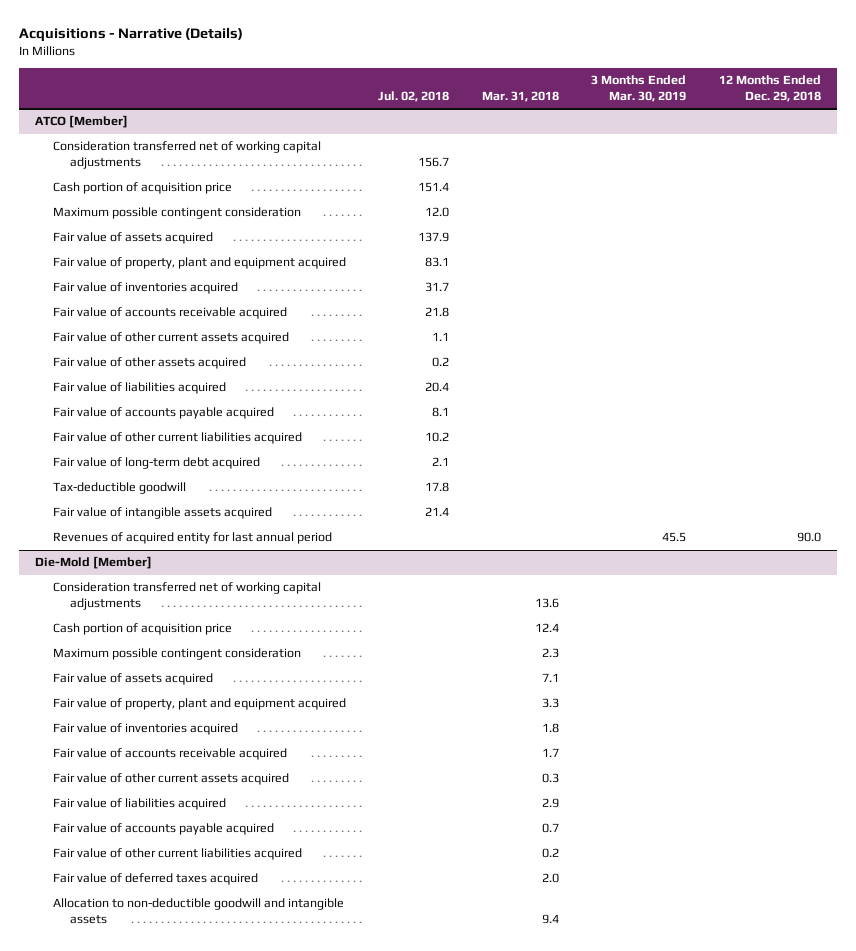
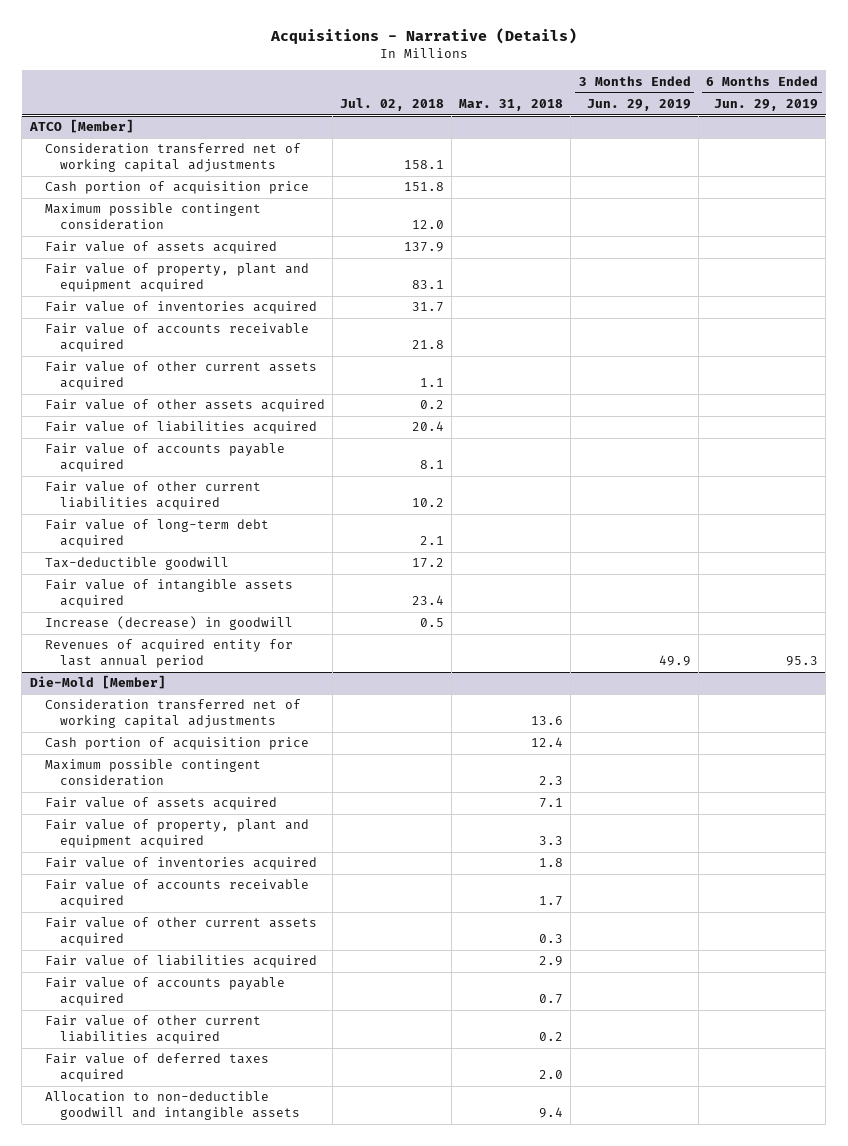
- | Jul. 02, 2018 | Mar. 31, 2018 | 3 Months Ended Mar. 30, 2019 | 12 Months Ended Dec. 29, 2018
+ | Jul. 02, 2018 | Mar. 31, 2018 | 3 Months Ended Jun. 29, 2019 | 6 Months Ended Jun. 29, 2019
@ ATCO [Member]
- Consideration transferred net of working capital adjustments | 156.7 | | |
- Cash portion of acquisition price | 151.4 | | |
+ Consideration transferred net of working capital adjustments | 158.1 | | |
+ Cash portion of acquisition price | 151.8 | | |
- Tax-deductible goodwill | 17.8 | | |
- Fair value of intangible assets acquired | 21.4 | | |
+ Tax-deductible goodwill | 17.2 | | |
+ Fair value of intangible assets acquired | 23.4 | | |
+ Increase (decrease) in goodwill | 0.5 | | |

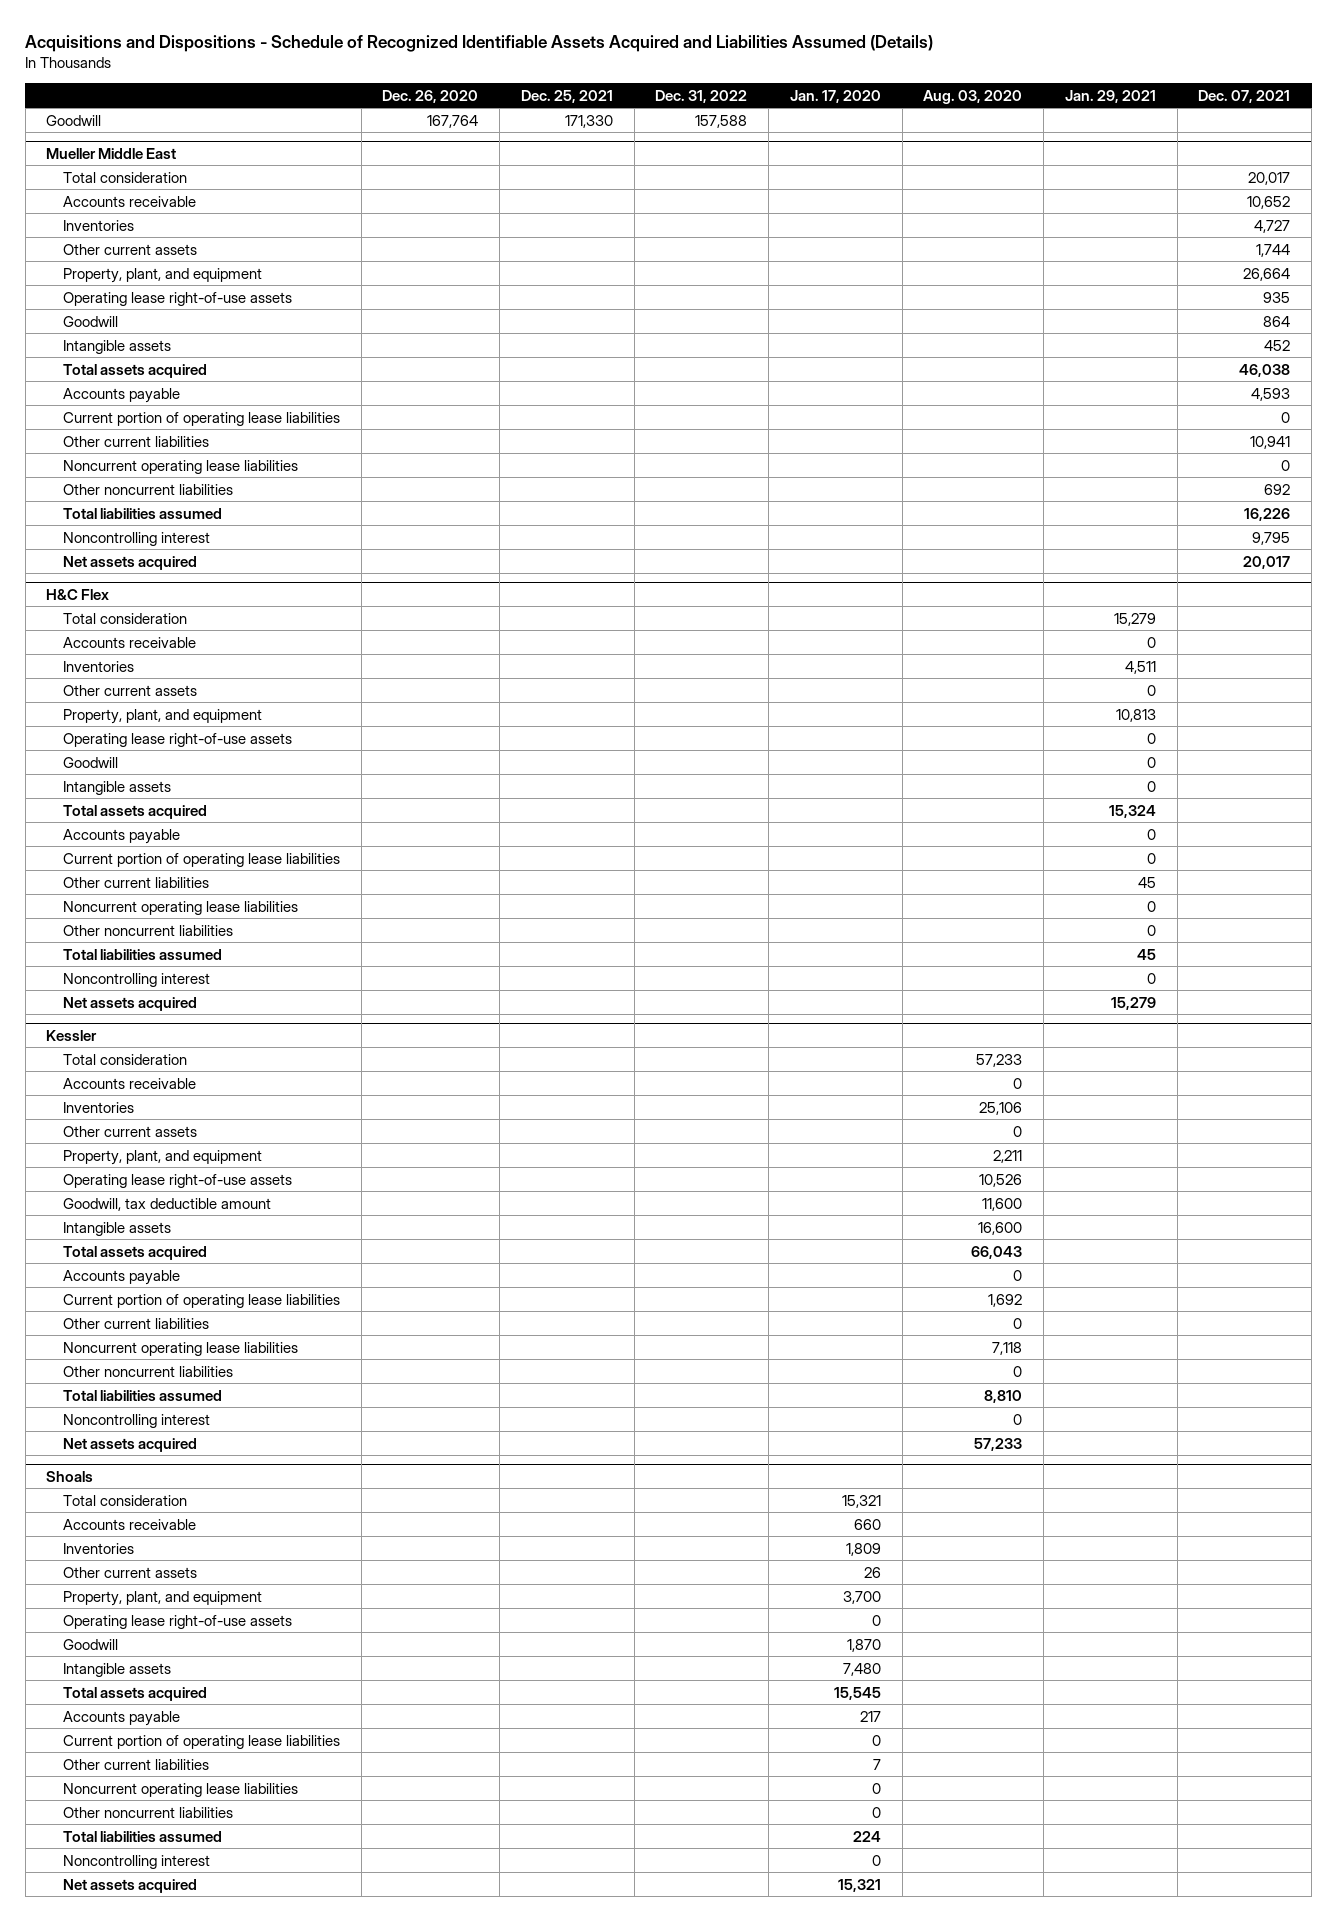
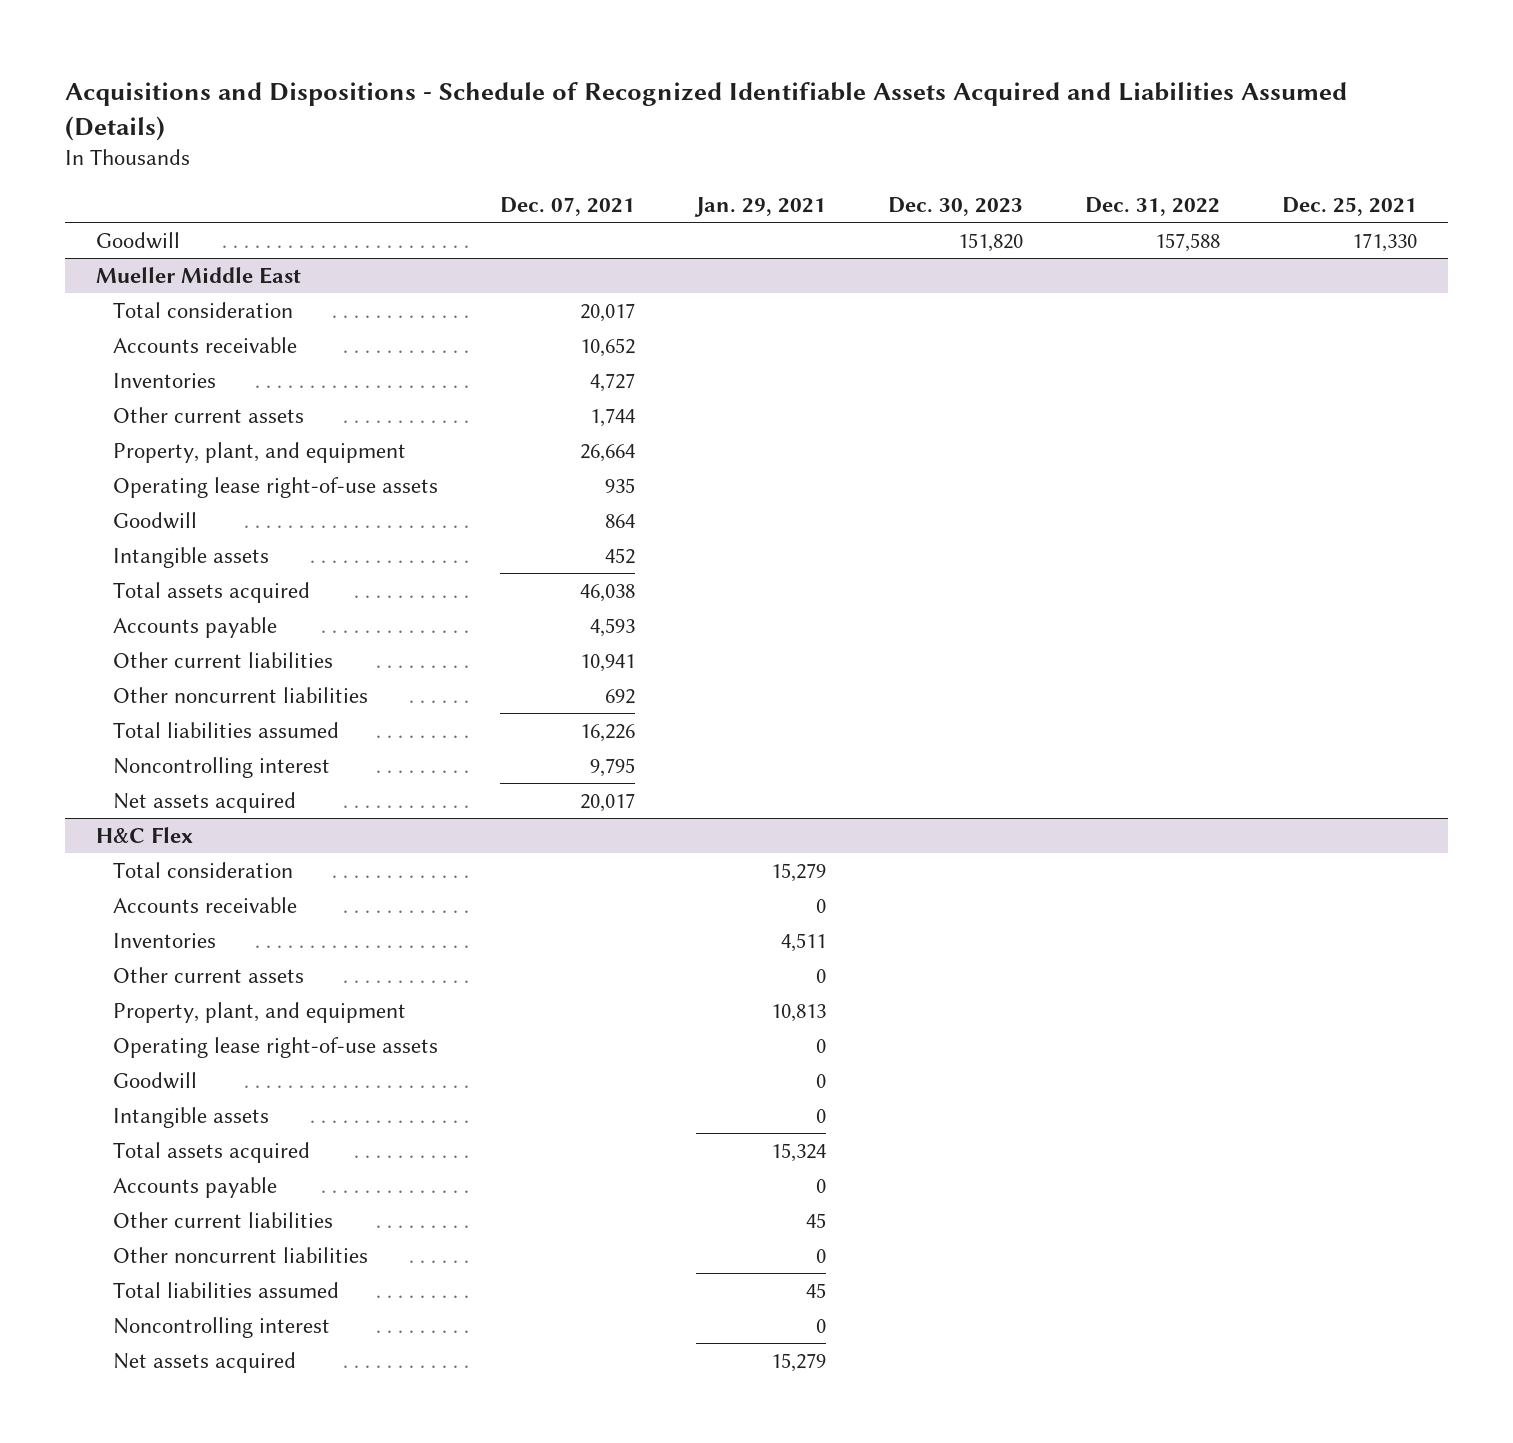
- | Dec. 26, 2020 | Dec. 25, 2021 | Dec. 31, 2022 | Jan. 17, 2020 | Aug. 03, 2020 | Jan. 29, 2021 | Dec. 07, 2021
+ | Dec. 07, 2021 | Jan. 29, 2021 | Dec. 30, 2023 | Dec. 31, 2022 | Dec. 25, 2021
@ Mueller Middle East
- Current portion of operating lease liabilities | | | | | | | 0
- Noncurrent operating lease liabilities | | | | | | | 0
@ H&C Flex
- Current portion of operating lease liabilities | | | | | | 0 |
- Noncurrent operating lease liabilities | | | | | | 0 |
- Kessler
- Total consideration | | | | | 57,233 | |
- Accounts receivable | | | | | 0 | |
- Inventories | | | | | 25,106 | |
- Other current assets | | | | | 0 | |
- Property, plant, and equipment | | | | | 2,211 | |
- Operating lease right-of-use assets | | | | | 10,526 | |
- Goodwill, tax deductible amount | | | | | 11,600 | |
- Intangible assets | | | | | 16,600 | |
- Total assets acquired | | | | | 66,043 | |
- Accounts payable | | | | | 0 | |
- Current portion of operating lease liabilities | | | | | 1,692 | |
- Other current liabilities | | | | | 0 | |
- Noncurrent operating lease liabilities | | | | | 7,118 | |
- Other noncurrent liabilities | | | | | 0 | |
- Total liabilities assumed | | | | | 8,810 | |
- Noncontrolling interest | | | | | 0 | |
- Net assets acquired | | | | | 57,233 | |
- Shoals
- Total consideration | | | | 15,321 | | |
- Accounts receivable | | | | 660 | | |
- Inventories | | | | 1,809 | | |
- Other current assets | | | | 26 | | |
- Property, plant, and equipment | | | | 3,700 | | |
- Operating lease right-of-use assets | | | | 0 | | |
- Goodwill | | | | 1,870 | | |
- Intangible assets | | | | 7,480 | | |
- Total assets acquired | | | | 15,545 | | |
- Accounts payable | | | | 217 | | |
- Current portion of operating lease liabilities | | | | 0 | | |
- Other current liabilities | | | | 7 | | |
- Noncurrent operating lease liabilities | | | | 0 | | |
- Other noncurrent liabilities | | | | 0 | | |
- Total liabilities assumed | | | | 224 | | |
- Noncontrolling interest | | | | 0 | | |
- Net assets acquired | | | | 15,321 | | |

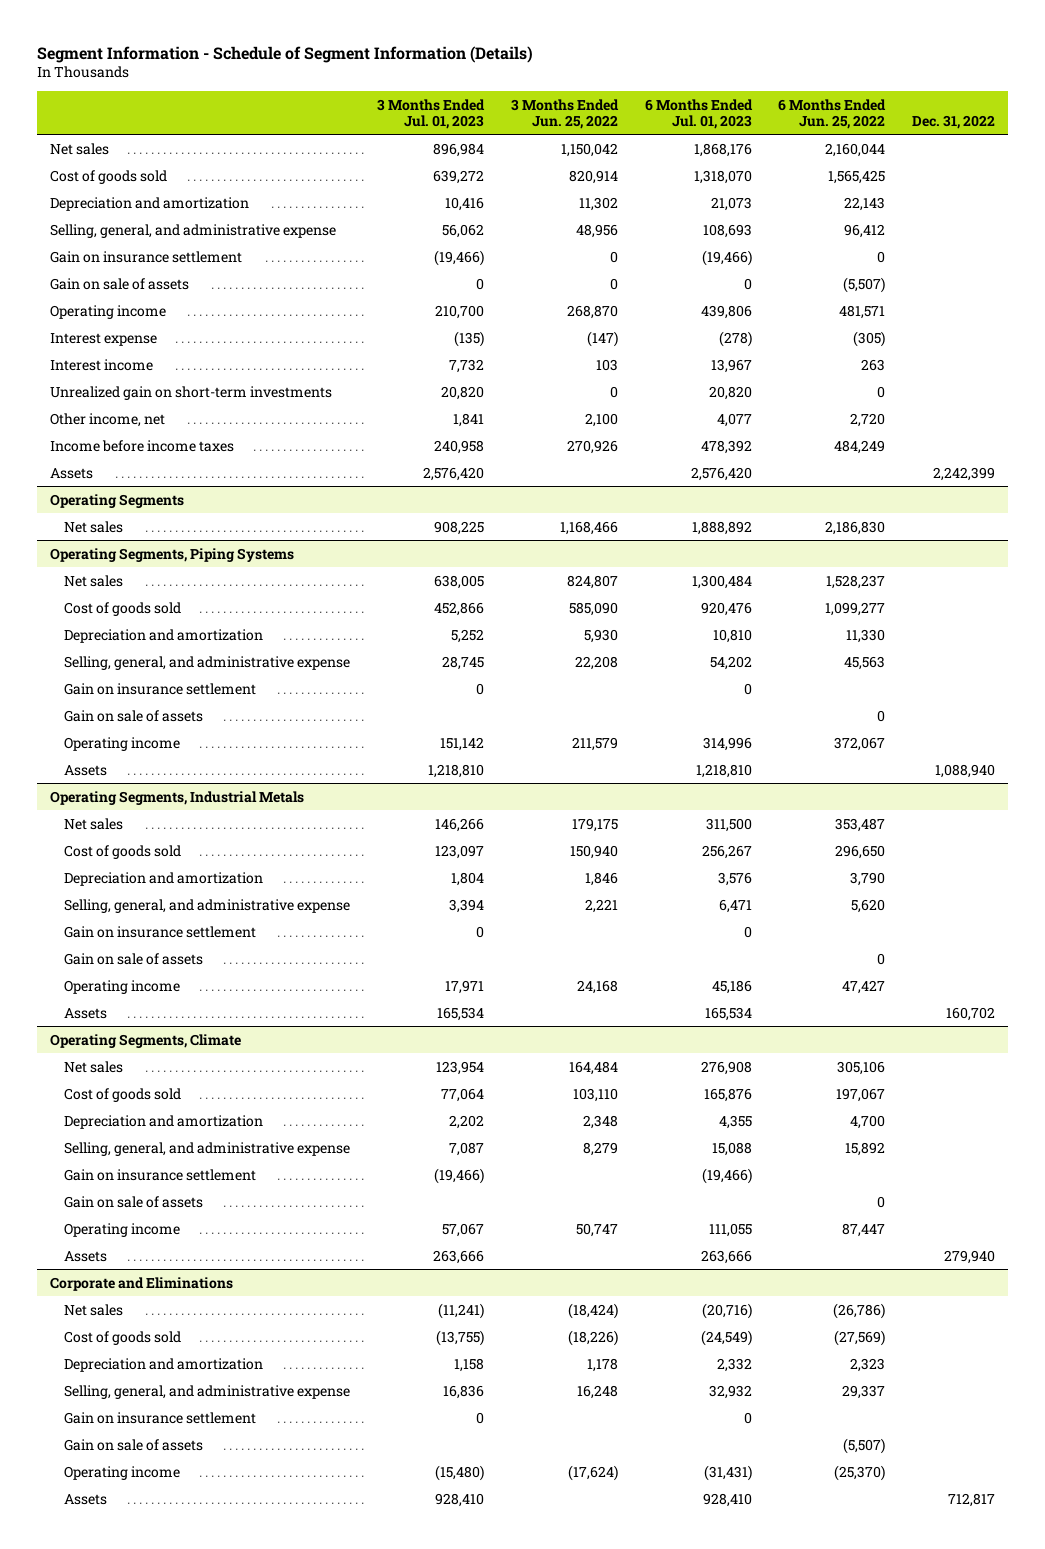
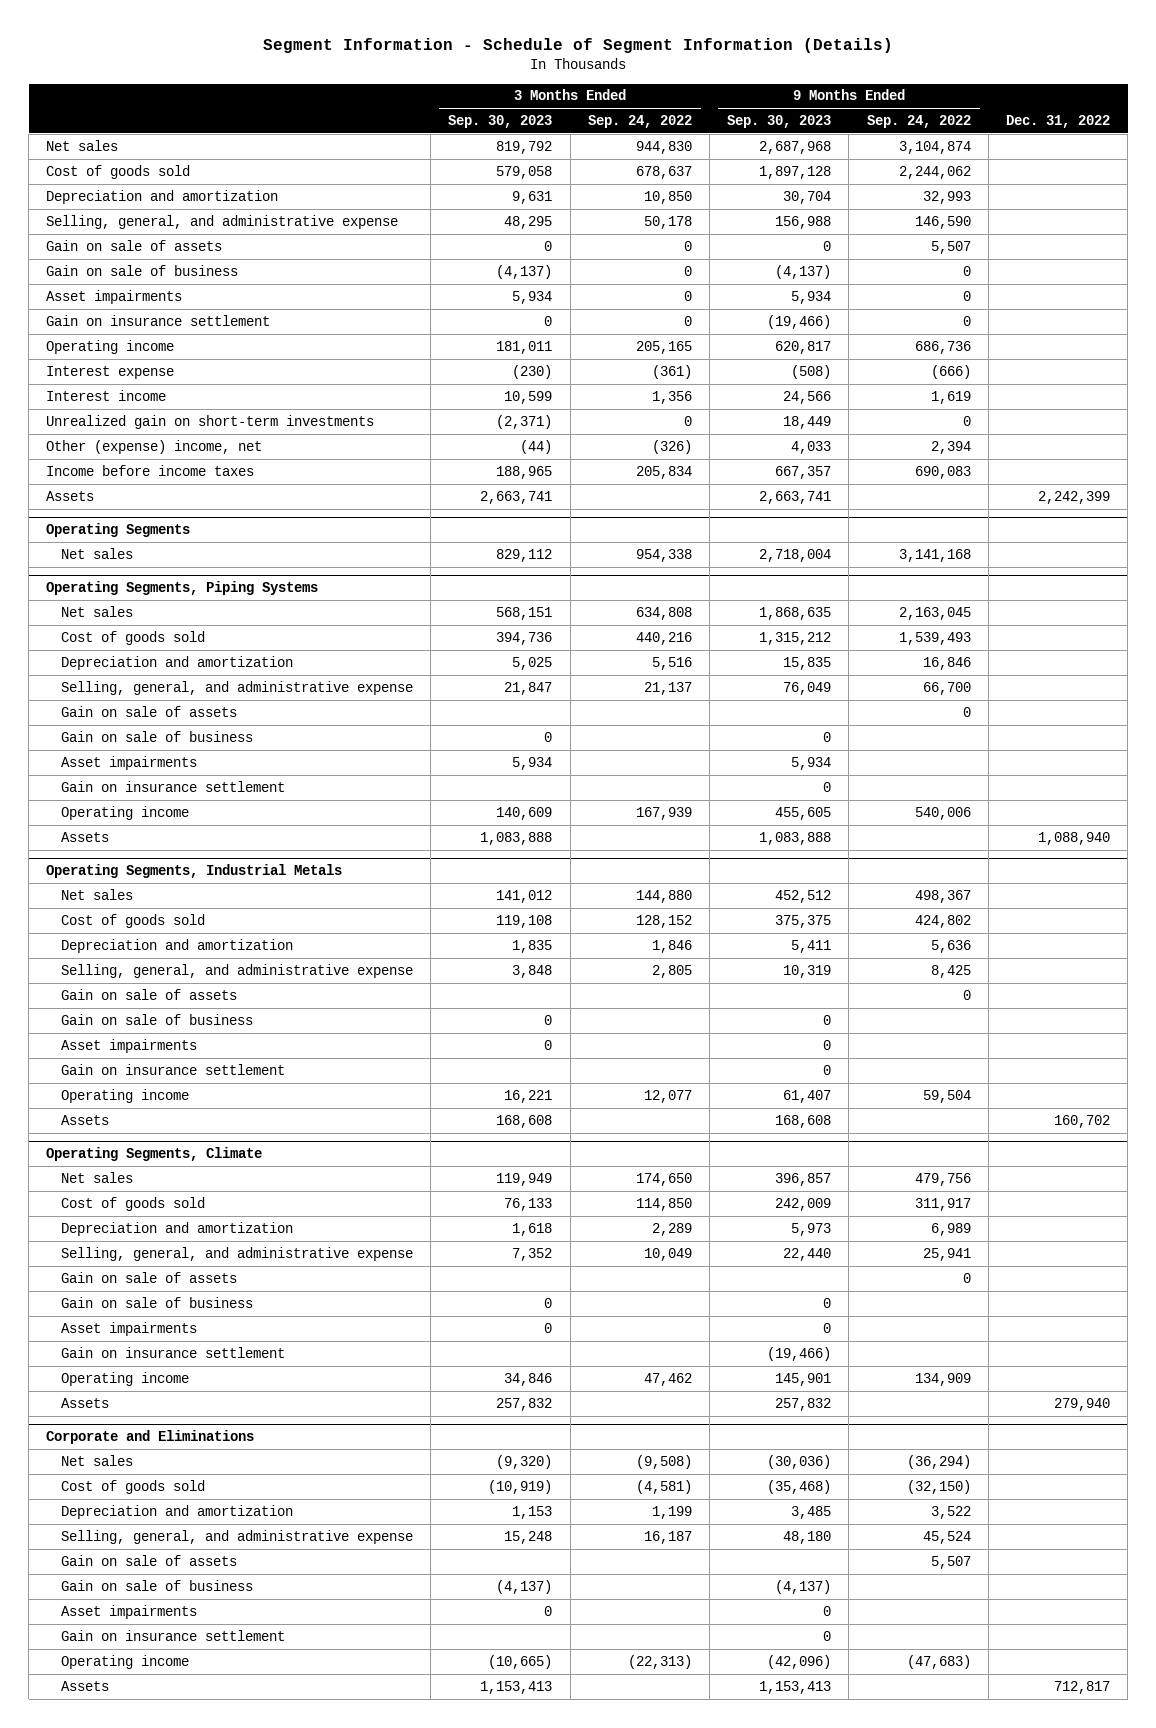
- | 3 Months Ended Jul. 01, 2023 | 3 Months Ended Jun. 25, 2022 | 6 Months Ended Jul. 01, 2023 | 6 Months Ended Jun. 25, 2022 | Dec. 31, 2022
+ | 3 Months Ended Sep. 30, 2023 | 3 Months Ended Sep. 24, 2022 | 9 Months Ended Sep. 30, 2023 | 9 Months Ended Sep. 24, 2022 | Dec. 31, 2022
+ Gain on sale of business | (4,137) | 0 | (4,137) | 0 |
+ Asset impairments | 5,934 | 0 | 5,934 | 0 |
moved down: Gain on insurance settlement | 0 | 0 | (19,466) | 0 |
- Other income, net | 1,841 | 2,100 | 4,077 | 2,720 |
+ Other (expense) income, net | (44) | (326) | 4,033 | 2,394 |
@ Operating Segments, Piping Systems
+ Gain on sale of business | 0 | | 0 | |
+ Asset impairments | 5,934 | | 5,934 | |
moved down: Gain on insurance settlement | | | 0 | |
@ Operating Segments, Industrial Metals
+ Gain on sale of business | 0 | | 0 | |
+ Asset impairments | 0 | | 0 | |
moved down: Gain on insurance settlement | | | 0 | |
@ Operating Segments, Climate
+ Gain on sale of business | 0 | | 0 | |
+ Asset impairments | 0 | | 0 | |
moved down: Gain on insurance settlement | | | (19,466) | |
@ Corporate and Eliminations
+ Gain on sale of business | (4,137) | | (4,137) | |
+ Asset impairments | 0 | | 0 | |
moved down: Gain on insurance settlement | | | 0 | |

